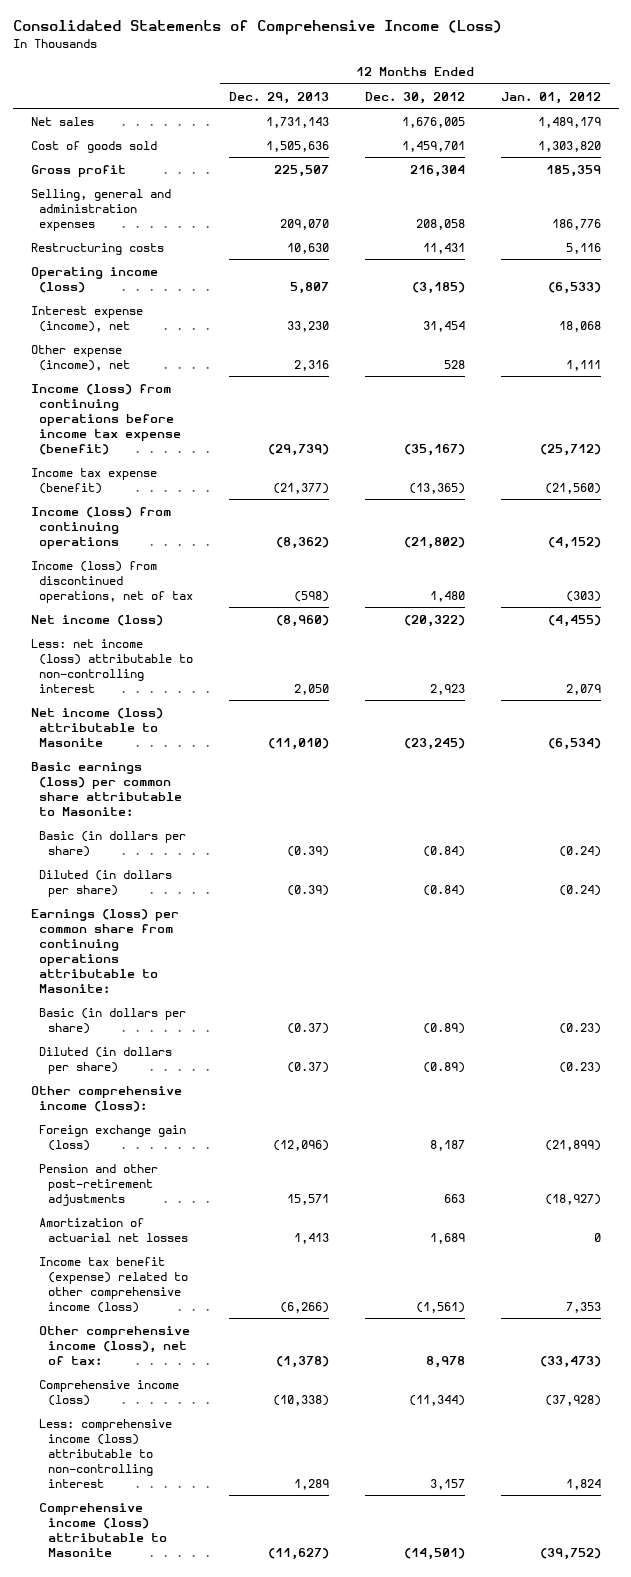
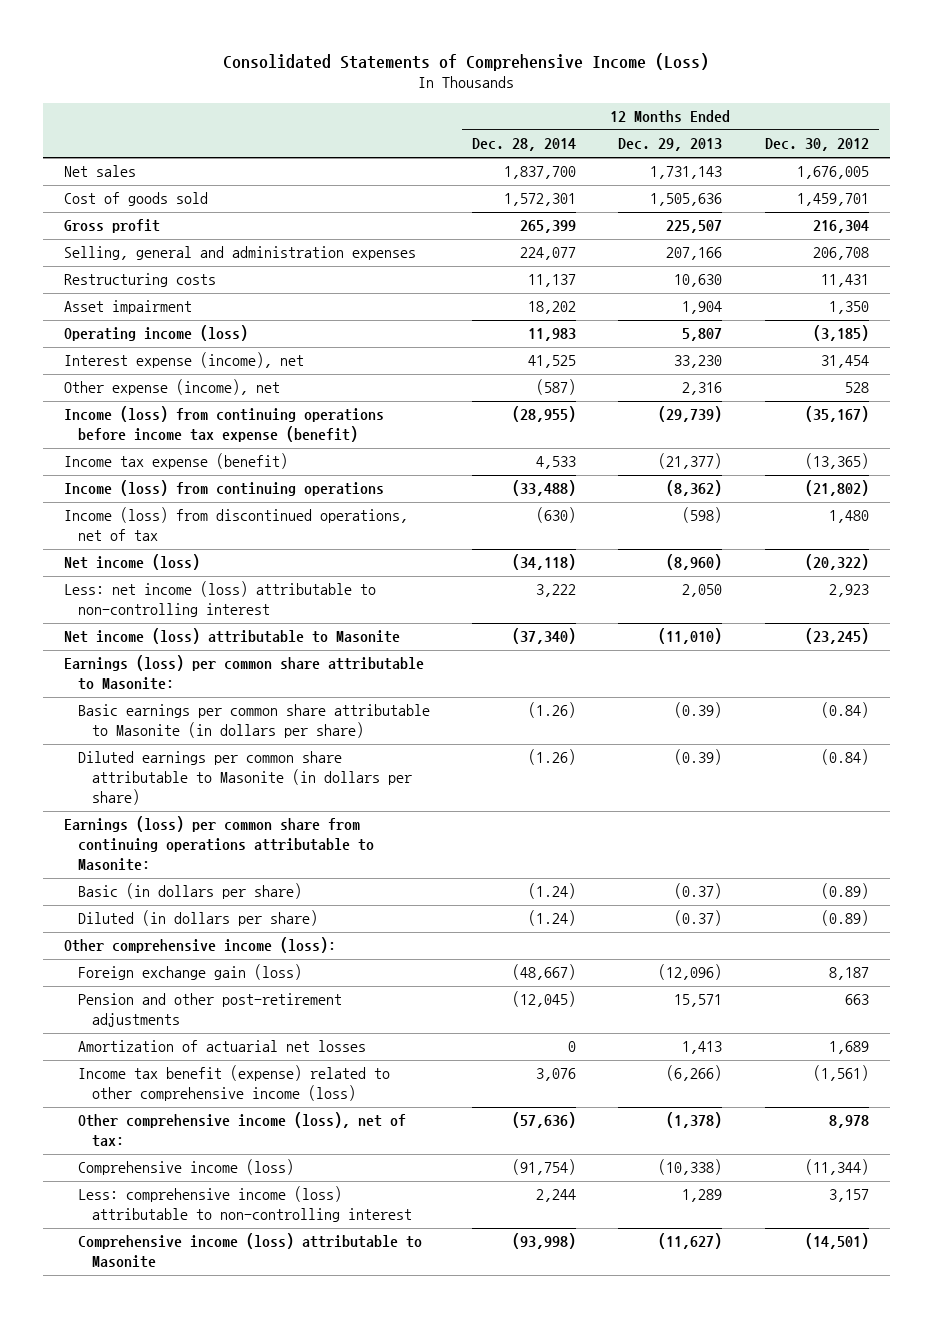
- | 12 Months Ended Dec. 29, 2013 | 12 Months Ended Dec. 30, 2012 | 12 Months Ended Jan. 01, 2012
+ | 12 Months Ended Dec. 28, 2014 | 12 Months Ended Dec. 29, 2013 | 12 Months Ended Dec. 30, 2012
- Selling, general and administration expenses | 209,070 | 208,058 | 186,776
+ Selling, general and administration expenses | 224,077 | 207,166 | 206,708
+ Asset impairment | 18,202 | 1,904 | 1,350
- Basic earnings (loss) per common share attributable to Masonite:
- Basic (in dollars per share) | (0.39) | (0.84) | (0.24)
- Diluted (in dollars per share) | (0.39) | (0.84) | (0.24)
+ Earnings (loss) per common share attributable to Masonite:
+ Basic earnings per common share attributable to Masonite (in dollars per share) | (1.26) | (0.39) | (0.84)
+ Diluted earnings per common share attributable to Masonite (in dollars per share) | (1.26) | (0.39) | (0.84)

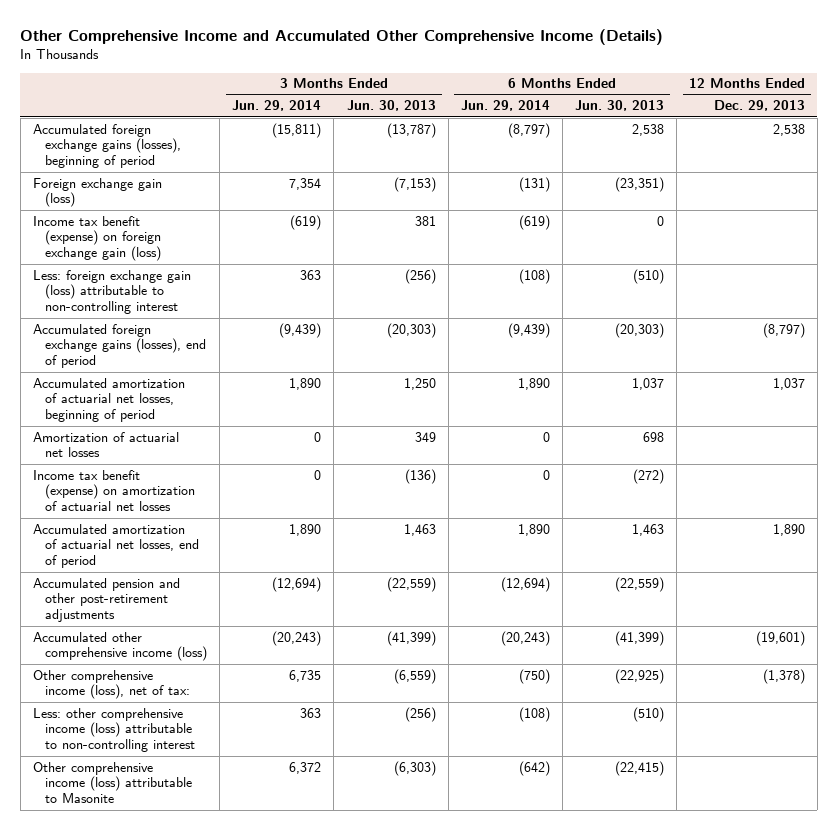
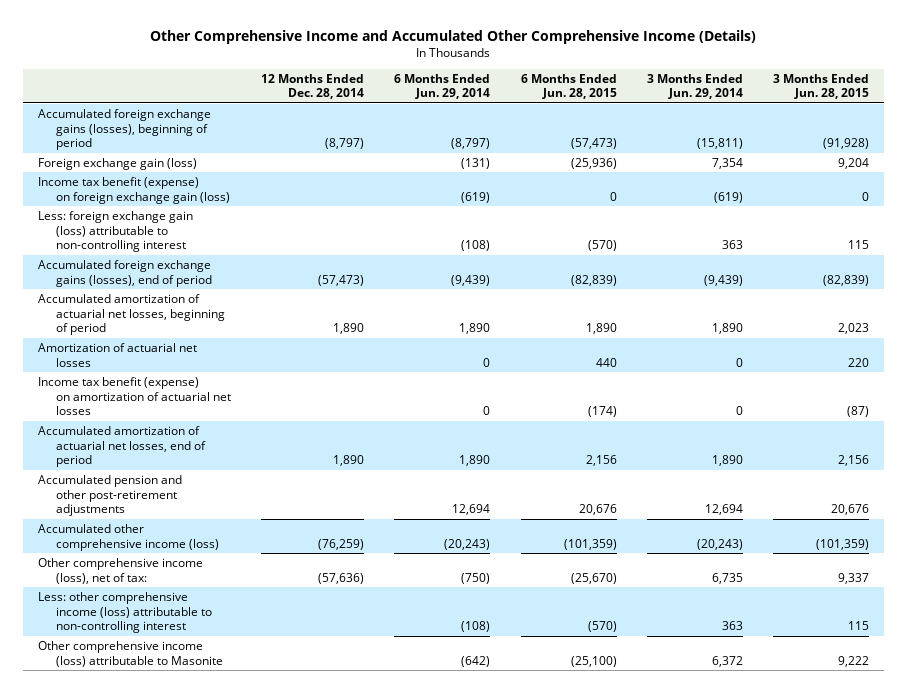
- | 3 Months Ended Jun. 29, 2014 | 3 Months Ended Jun. 30, 2013 | 6 Months Ended Jun. 29, 2014 | 6 Months Ended Jun. 30, 2013 | 12 Months Ended Dec. 29, 2013
+ | 12 Months Ended Dec. 28, 2014 | 6 Months Ended Jun. 29, 2014 | 6 Months Ended Jun. 28, 2015 | 3 Months Ended Jun. 29, 2014 | 3 Months Ended Jun. 28, 2015
- Accumulated pension and other post-retirement adjustments | (12,694) | (22,559) | (12,694) | (22,559) |
+ Accumulated pension and other post-retirement adjustments | | 12,694 | 20,676 | 12,694 | 20,676

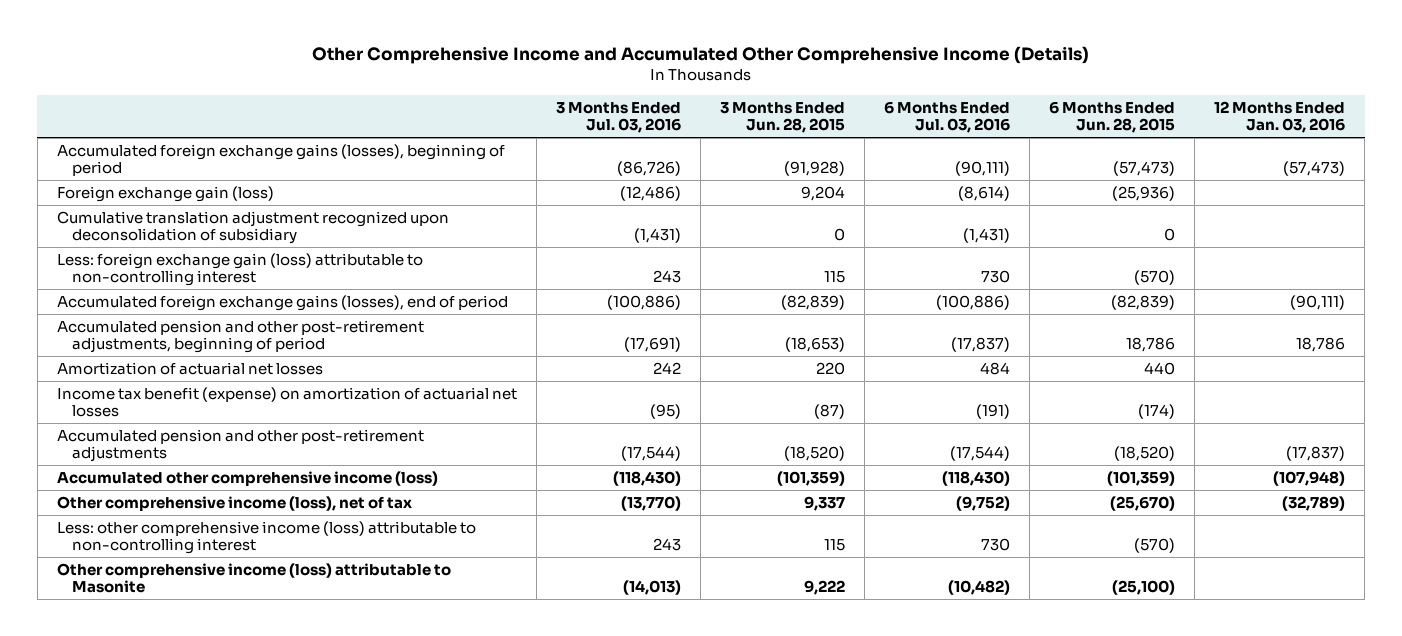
- | 12 Months Ended Dec. 28, 2014 | 6 Months Ended Jun. 29, 2014 | 6 Months Ended Jun. 28, 2015 | 3 Months Ended Jun. 29, 2014 | 3 Months Ended Jun. 28, 2015
+ | 3 Months Ended Jul. 03, 2016 | 3 Months Ended Jun. 28, 2015 | 6 Months Ended Jul. 03, 2016 | 6 Months Ended Jun. 28, 2015 | 12 Months Ended Jan. 03, 2016
- Income tax benefit (expense) on foreign exchange gain (loss) | | (619) | 0 | (619) | 0
+ Cumulative translation adjustment recognized upon deconsolidation of subsidiary | (1,431) | 0 | (1,431) | 0 |
- Accumulated amortization of actuarial net losses, beginning of period | 1,890 | 1,890 | 1,890 | 1,890 | 2,023
+ Accumulated pension and other post-retirement adjustments, beginning of period | (17,691) | (18,653) | (17,837) | 18,786 | 18,786
- Accumulated amortization of actuarial net losses, end of period | 1,890 | 1,890 | 2,156 | 1,890 | 2,156
- Accumulated pension and other post-retirement adjustments | | 12,694 | 20,676 | 12,694 | 20,676
+ Accumulated pension and other post-retirement adjustments | (17,544) | (18,520) | (17,544) | (18,520) | (17,837)
- Other comprehensive income (loss), net of tax: | (57,636) | (750) | (25,670) | 6,735 | 9,337
+ Other comprehensive income (loss), net of tax | (13,770) | 9,337 | (9,752) | (25,670) | (32,789)

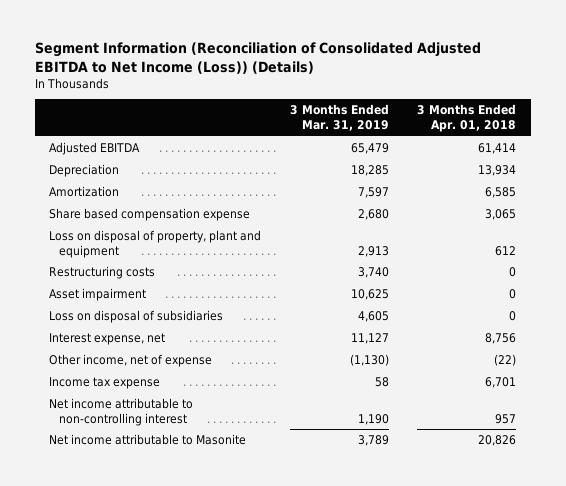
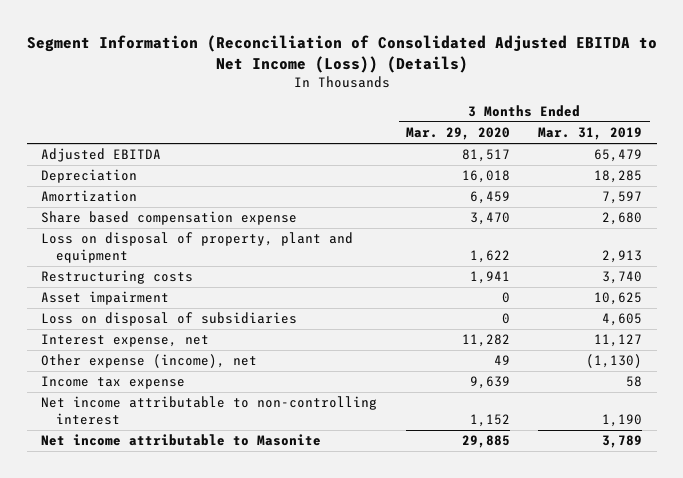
- | 3 Months Ended Mar. 31, 2019 | 3 Months Ended Apr. 01, 2018
+ | 3 Months Ended Mar. 29, 2020 | 3 Months Ended Mar. 31, 2019
- Other income, net of expense | (1,130) | (22)
+ Other expense (income), net | 49 | (1,130)

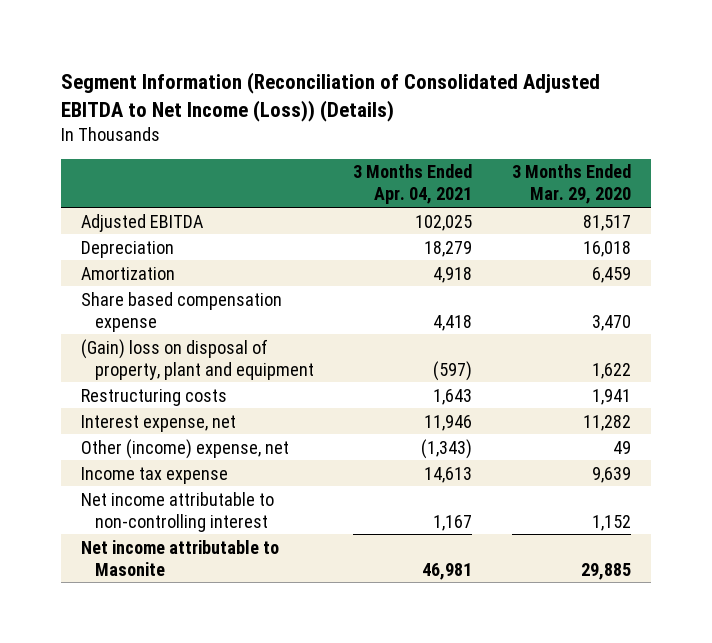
- | 3 Months Ended Mar. 29, 2020 | 3 Months Ended Mar. 31, 2019
+ | 3 Months Ended Apr. 04, 2021 | 3 Months Ended Mar. 29, 2020
- Loss on disposal of property, plant and equipment | 1,622 | 2,913
+ (Gain) loss on disposal of property, plant and equipment | (597) | 1,622
- Asset impairment | 0 | 10,625
- Loss on disposal of subsidiaries | 0 | 4,605
- Other expense (income), net | 49 | (1,130)
+ Other (income) expense, net | (1,343) | 49

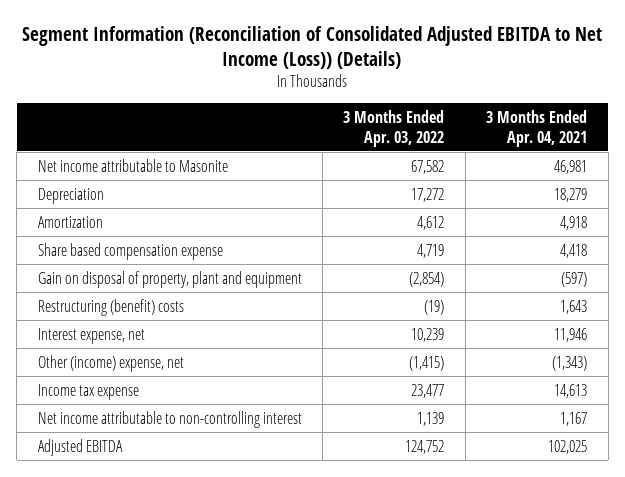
- | 3 Months Ended Apr. 04, 2021 | 3 Months Ended Mar. 29, 2020
+ | 3 Months Ended Apr. 03, 2022 | 3 Months Ended Apr. 04, 2021
moved up: Net income attributable to Masonite | 67,582 | 46,981
- (Gain) loss on disposal of property, plant and equipment | (597) | 1,622
- Restructuring costs | 1,643 | 1,941
+ Gain on disposal of property, plant and equipment | (2,854) | (597)
+ Restructuring (benefit) costs | (19) | 1,643
moved down: Adjusted EBITDA | 124,752 | 102,025

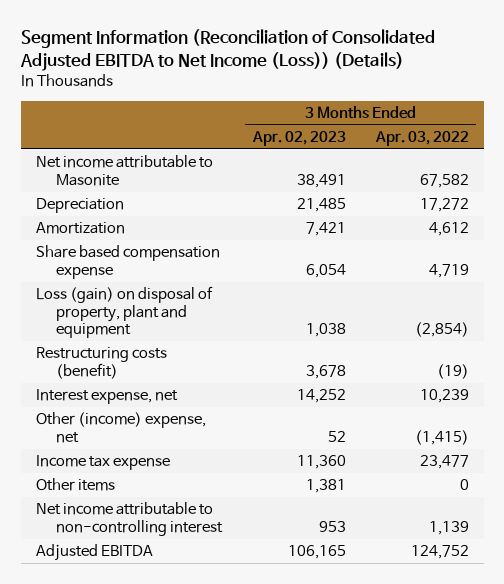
- | 3 Months Ended Apr. 03, 2022 | 3 Months Ended Apr. 04, 2021
+ | 3 Months Ended Apr. 02, 2023 | 3 Months Ended Apr. 03, 2022
- Gain on disposal of property, plant and equipment | (2,854) | (597)
- Restructuring (benefit) costs | (19) | 1,643
+ Loss (gain) on disposal of property, plant and equipment | 1,038 | (2,854)
+ Restructuring costs (benefit) | 3,678 | (19)
+ Other items | 1,381 | 0

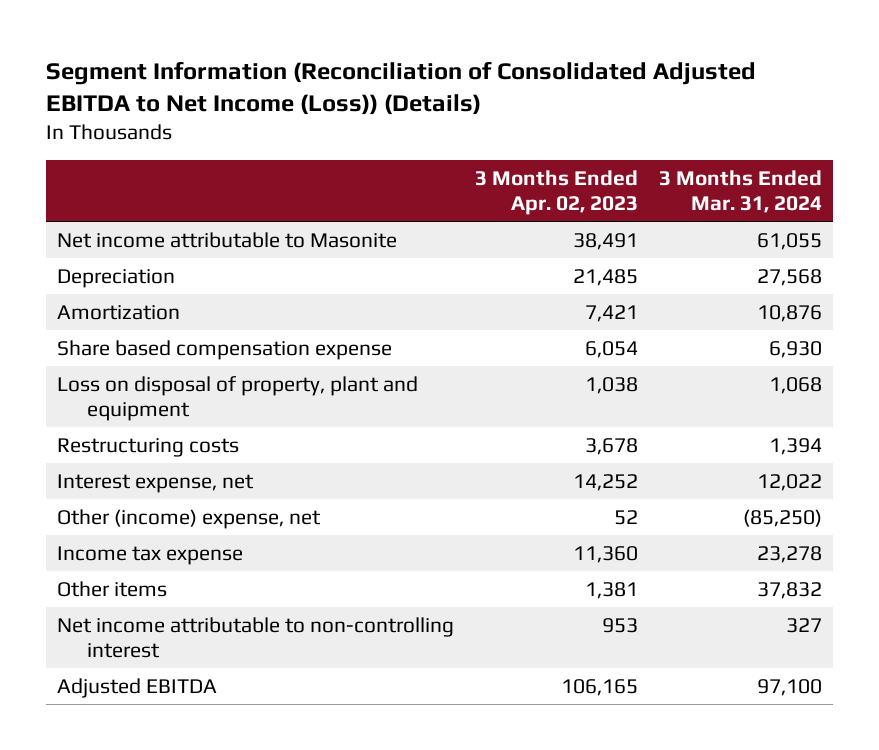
- | 3 Months Ended Apr. 02, 2023 | 3 Months Ended Apr. 03, 2022
+ | 3 Months Ended Apr. 02, 2023 | 3 Months Ended Mar. 31, 2024
- Loss (gain) on disposal of property, plant and equipment | 1,038 | (2,854)
- Restructuring costs (benefit) | 3,678 | (19)
+ Loss on disposal of property, plant and equipment | 1,038 | 1,068
+ Restructuring costs | 3,678 | 1,394

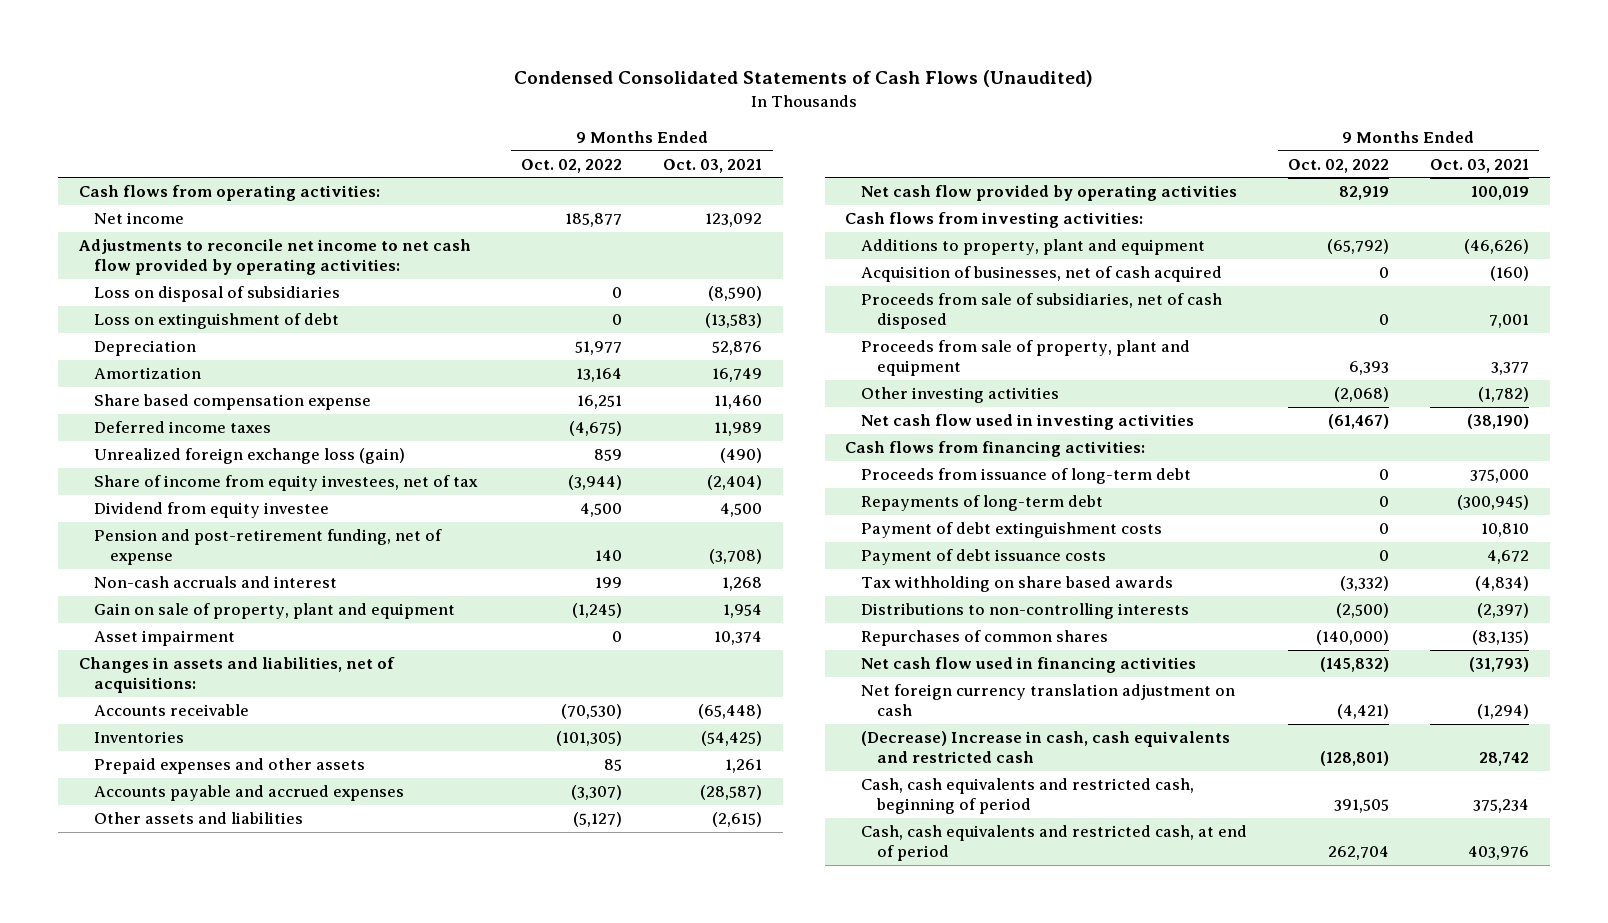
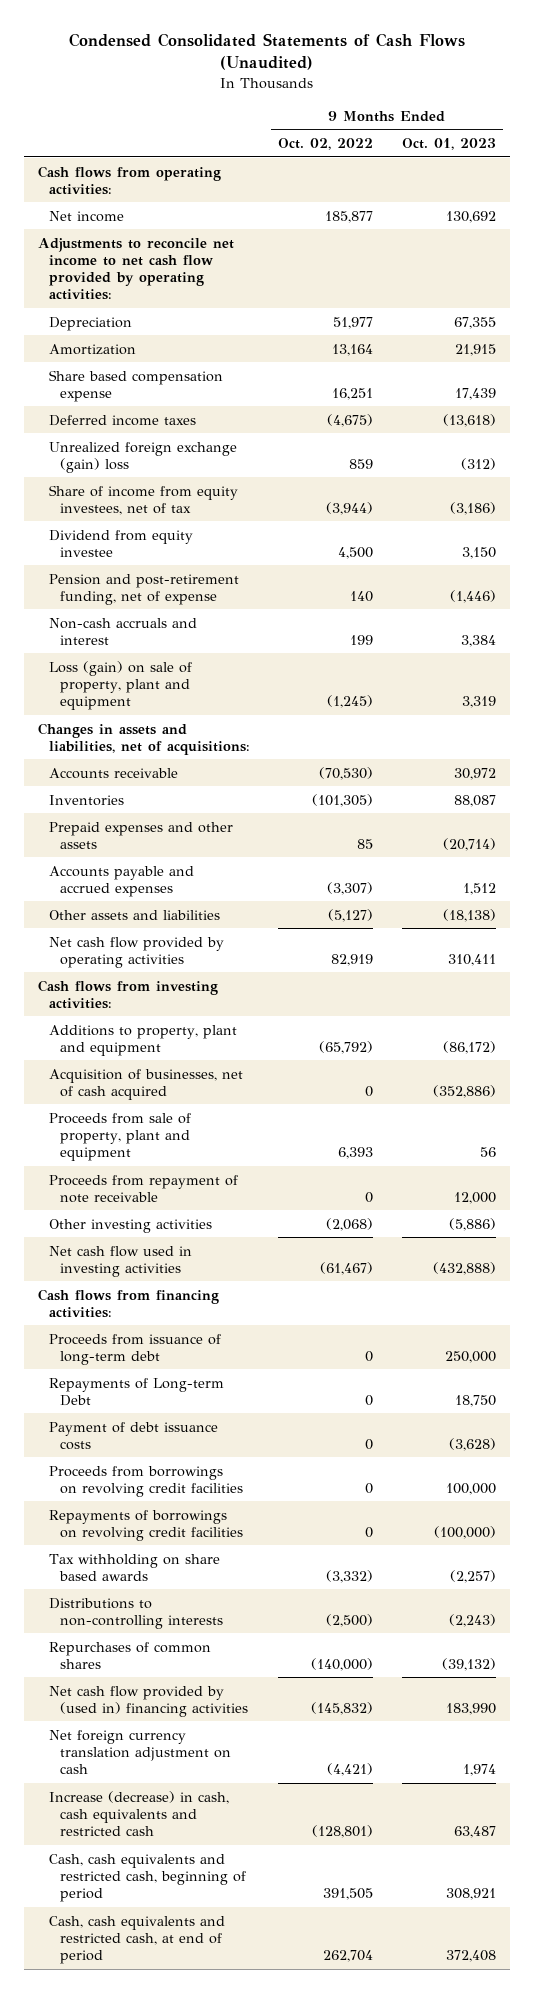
- | 9 Months Ended Oct. 02, 2022 | 9 Months Ended Oct. 03, 2021
+ | 9 Months Ended Oct. 02, 2022 | 9 Months Ended Oct. 01, 2023
- Loss on disposal of subsidiaries | 0 | (8,590)
- Loss on extinguishment of debt | 0 | (13,583)
- Unrealized foreign exchange loss (gain) | 859 | (490)
+ Unrealized foreign exchange (gain) loss | 859 | (312)
- Gain on sale of property, plant and equipment | (1,245) | 1,954
- Asset impairment | 0 | 10,374
+ Loss (gain) on sale of property, plant and equipment | (1,245) | 3,319
- Proceeds from sale of subsidiaries, net of cash disposed | 0 | 7,001
+ Proceeds from repayment of note receivable | 0 | 12,000
- Repayments of long-term debt | 0 | (300,945)
- Payment of debt extinguishment costs | 0 | 10,810
+ Repayments of Long-term Debt | 0 | 18,750
+ Proceeds from borrowings on revolving credit facilities | 0 | 100,000
+ Repayments of borrowings on revolving credit facilities | 0 | (100,000)
- Net cash flow used in financing activities | (145,832) | (31,793)
+ Net cash flow provided by (used in) financing activities | (145,832) | 183,990
- (Decrease) Increase in cash, cash equivalents and restricted cash | (128,801) | 28,742
+ Increase (decrease) in cash, cash equivalents and restricted cash | (128,801) | 63,487

